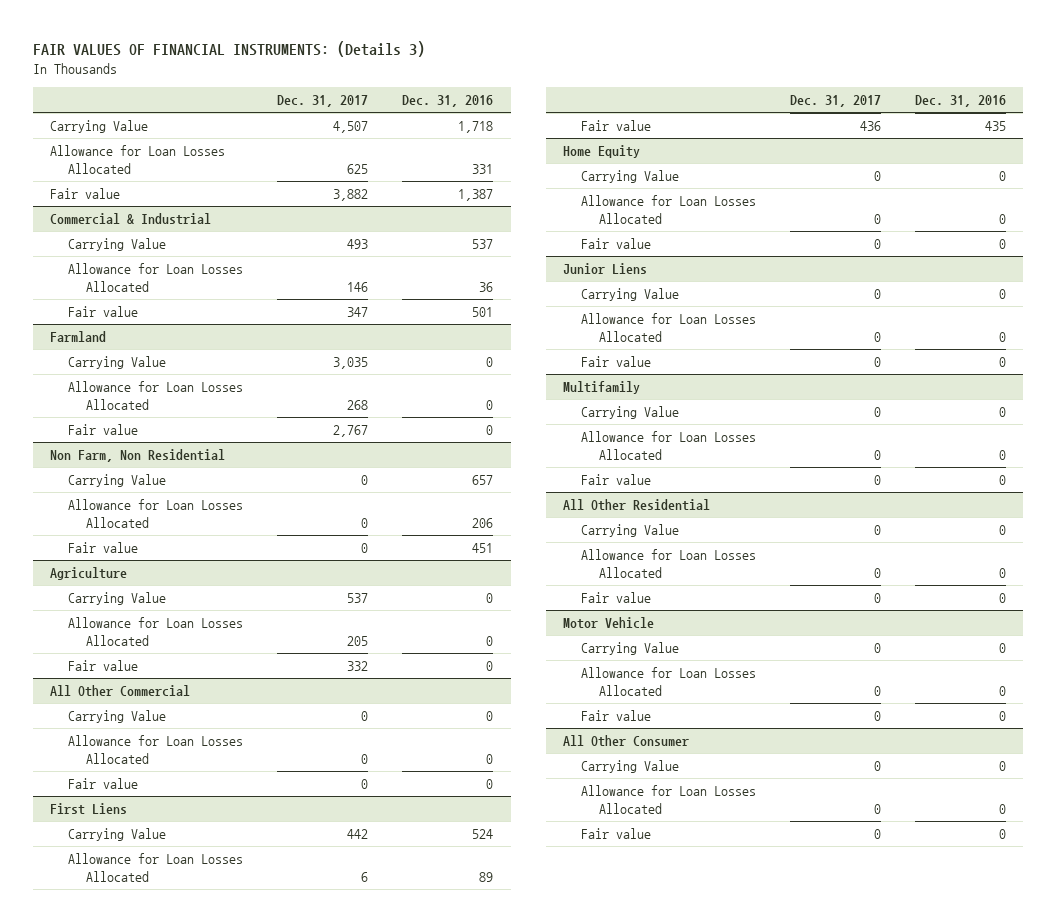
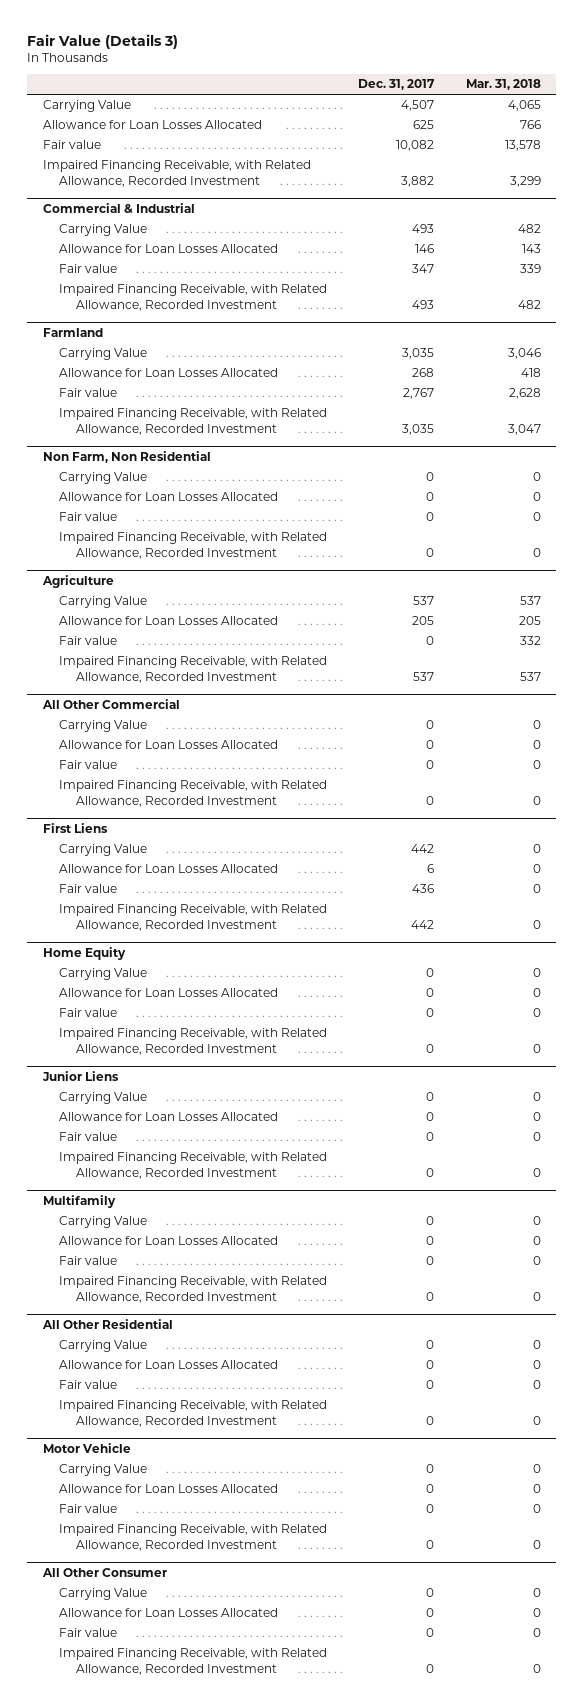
- FAIR VALUES OF FINANCIAL INSTRUMENTS: (Details 3)
+ Fair Value (Details 3)
- | Dec. 31, 2017 | Dec. 31, 2016
+ | Dec. 31, 2017 | Mar. 31, 2018
- Fair value | 3,882 | 1,387
+ Fair value | 10,082 | 13,578
+ Impaired Financing Receivable, with Related Allowance, Recorded Investment | 3,882 | 3,299
@ Commercial & Industrial
+ Impaired Financing Receivable, with Related Allowance, Recorded Investment | 493 | 482
@ Farmland
+ Impaired Financing Receivable, with Related Allowance, Recorded Investment | 3,035 | 3,047
@ Non Farm, Non Residential
+ Impaired Financing Receivable, with Related Allowance, Recorded Investment | 0 | 0
@ Agriculture
- Fair value | 332 | 0
+ Fair value | 0 | 332
+ Impaired Financing Receivable, with Related Allowance, Recorded Investment | 537 | 537
@ All Other Commercial
+ Impaired Financing Receivable, with Related Allowance, Recorded Investment | 0 | 0
@ First Liens
+ Impaired Financing Receivable, with Related Allowance, Recorded Investment | 442 | 0
@ Home Equity
+ Impaired Financing Receivable, with Related Allowance, Recorded Investment | 0 | 0
@ Junior Liens
+ Impaired Financing Receivable, with Related Allowance, Recorded Investment | 0 | 0
@ Multifamily
+ Impaired Financing Receivable, with Related Allowance, Recorded Investment | 0 | 0
@ All Other Residential
+ Impaired Financing Receivable, with Related Allowance, Recorded Investment | 0 | 0
@ Motor Vehicle
+ Impaired Financing Receivable, with Related Allowance, Recorded Investment | 0 | 0
@ All Other Consumer
+ Impaired Financing Receivable, with Related Allowance, Recorded Investment | 0 | 0

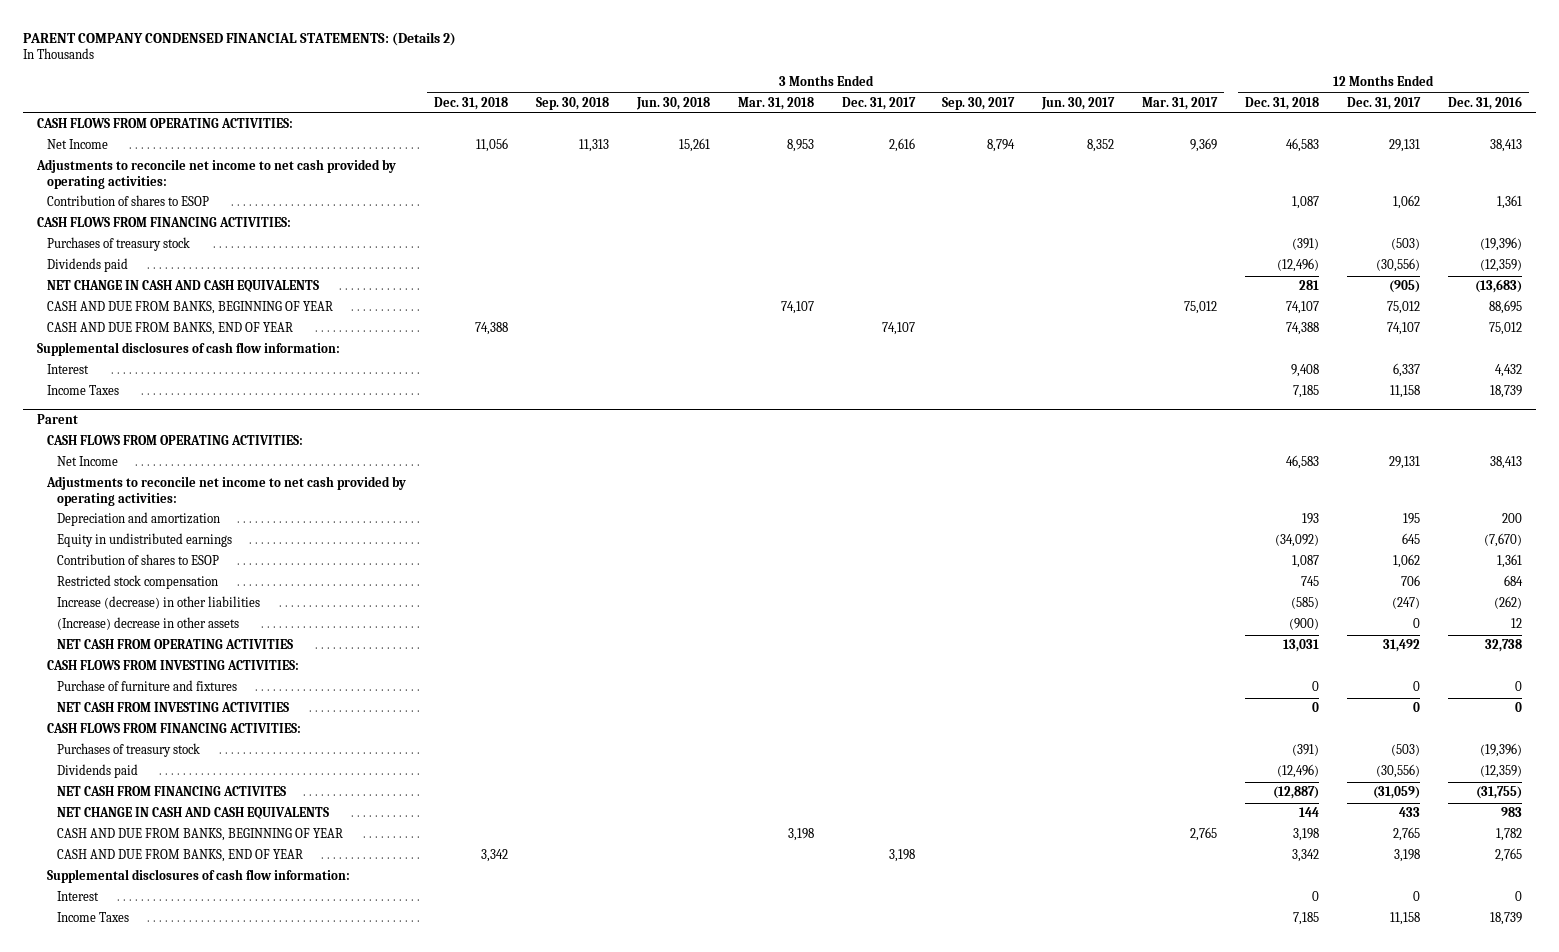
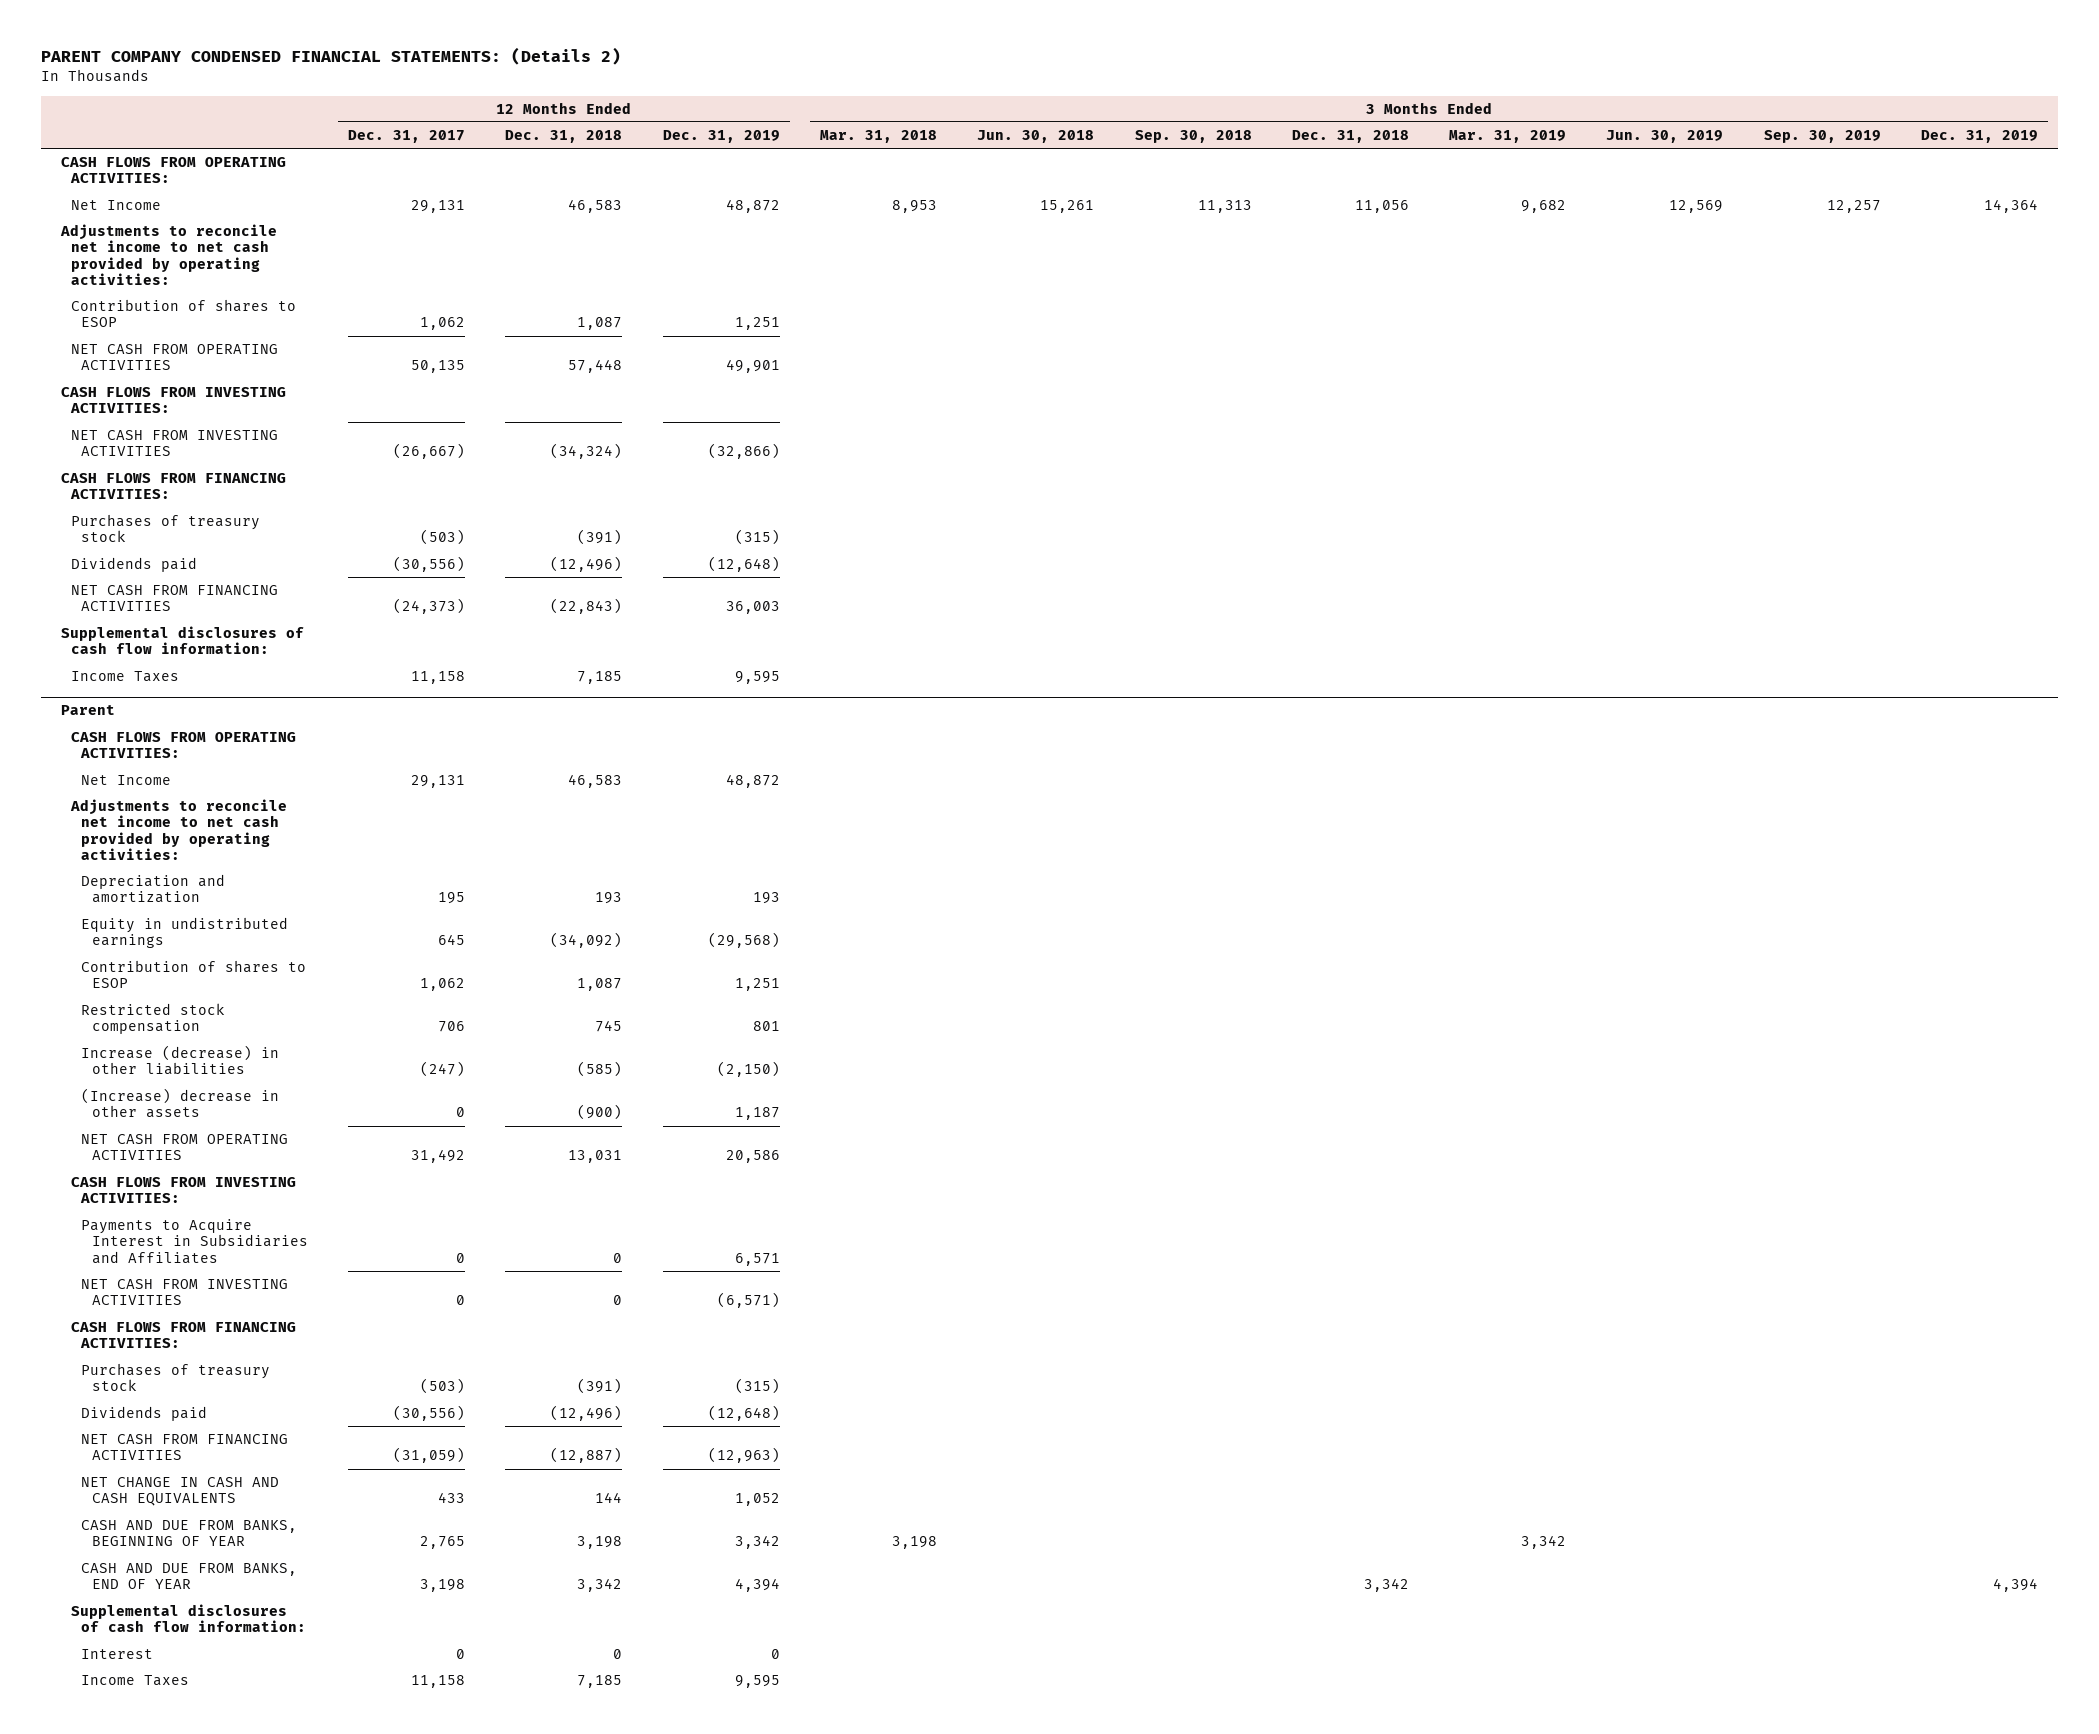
- | 3 Months Ended Dec. 31, 2018 | 3 Months Ended Sep. 30, 2018 | 3 Months Ended Jun. 30, 2018 | 3 Months Ended Mar. 31, 2018 | 3 Months Ended Dec. 31, 2017 | 3 Months Ended Sep. 30, 2017 | 3 Months Ended Jun. 30, 2017 | 3 Months Ended Mar. 31, 2017 | 12 Months Ended Dec. 31, 2018 | 12 Months Ended Dec. 31, 2017 | 12 Months Ended Dec. 31, 2016
+ | 12 Months Ended Dec. 31, 2017 | 12 Months Ended Dec. 31, 2018 | 12 Months Ended Dec. 31, 2019 | 3 Months Ended Mar. 31, 2018 | 3 Months Ended Jun. 30, 2018 | 3 Months Ended Sep. 30, 2018 | 3 Months Ended Dec. 31, 2018 | 3 Months Ended Mar. 31, 2019 | 3 Months Ended Jun. 30, 2019 | 3 Months Ended Sep. 30, 2019 | 3 Months Ended Dec. 31, 2019
+ NET CASH FROM OPERATING ACTIVITIES | 50,135 | 57,448 | 49,901 | | | | | | | |
+ CASH FLOWS FROM INVESTING ACTIVITIES:
+ NET CASH FROM INVESTING ACTIVITIES | (26,667) | (34,324) | (32,866) | | | | | | | |
- NET CHANGE IN CASH AND CASH EQUIVALENTS | | | | | | | | | 281 | (905) | (13,683)
- CASH AND DUE FROM BANKS, BEGINNING OF YEAR | | | | 74,107 | | | | 75,012 | 74,107 | 75,012 | 88,695
- CASH AND DUE FROM BANKS, END OF YEAR | 74,388 | | | | 74,107 | | | | 74,388 | 74,107 | 75,012
+ NET CASH FROM FINANCING ACTIVITIES | (24,373) | (22,843) | 36,003 | | | | | | | |
- Interest | | | | | | | | | 9,408 | 6,337 | 4,432
@ Parent
- Purchase of furniture and fixtures | | | | | | | | | 0 | 0 | 0
+ Payments to Acquire Interest in Subsidiaries and Affiliates | 0 | 0 | 6,571 | | | | | | | |
- NET CASH FROM FINANCING ACTIVITES | | | | | | | | | (12,887) | (31,059) | (31,755)
+ NET CASH FROM FINANCING ACTIVITIES | (31,059) | (12,887) | (12,963) | | | | | | | |

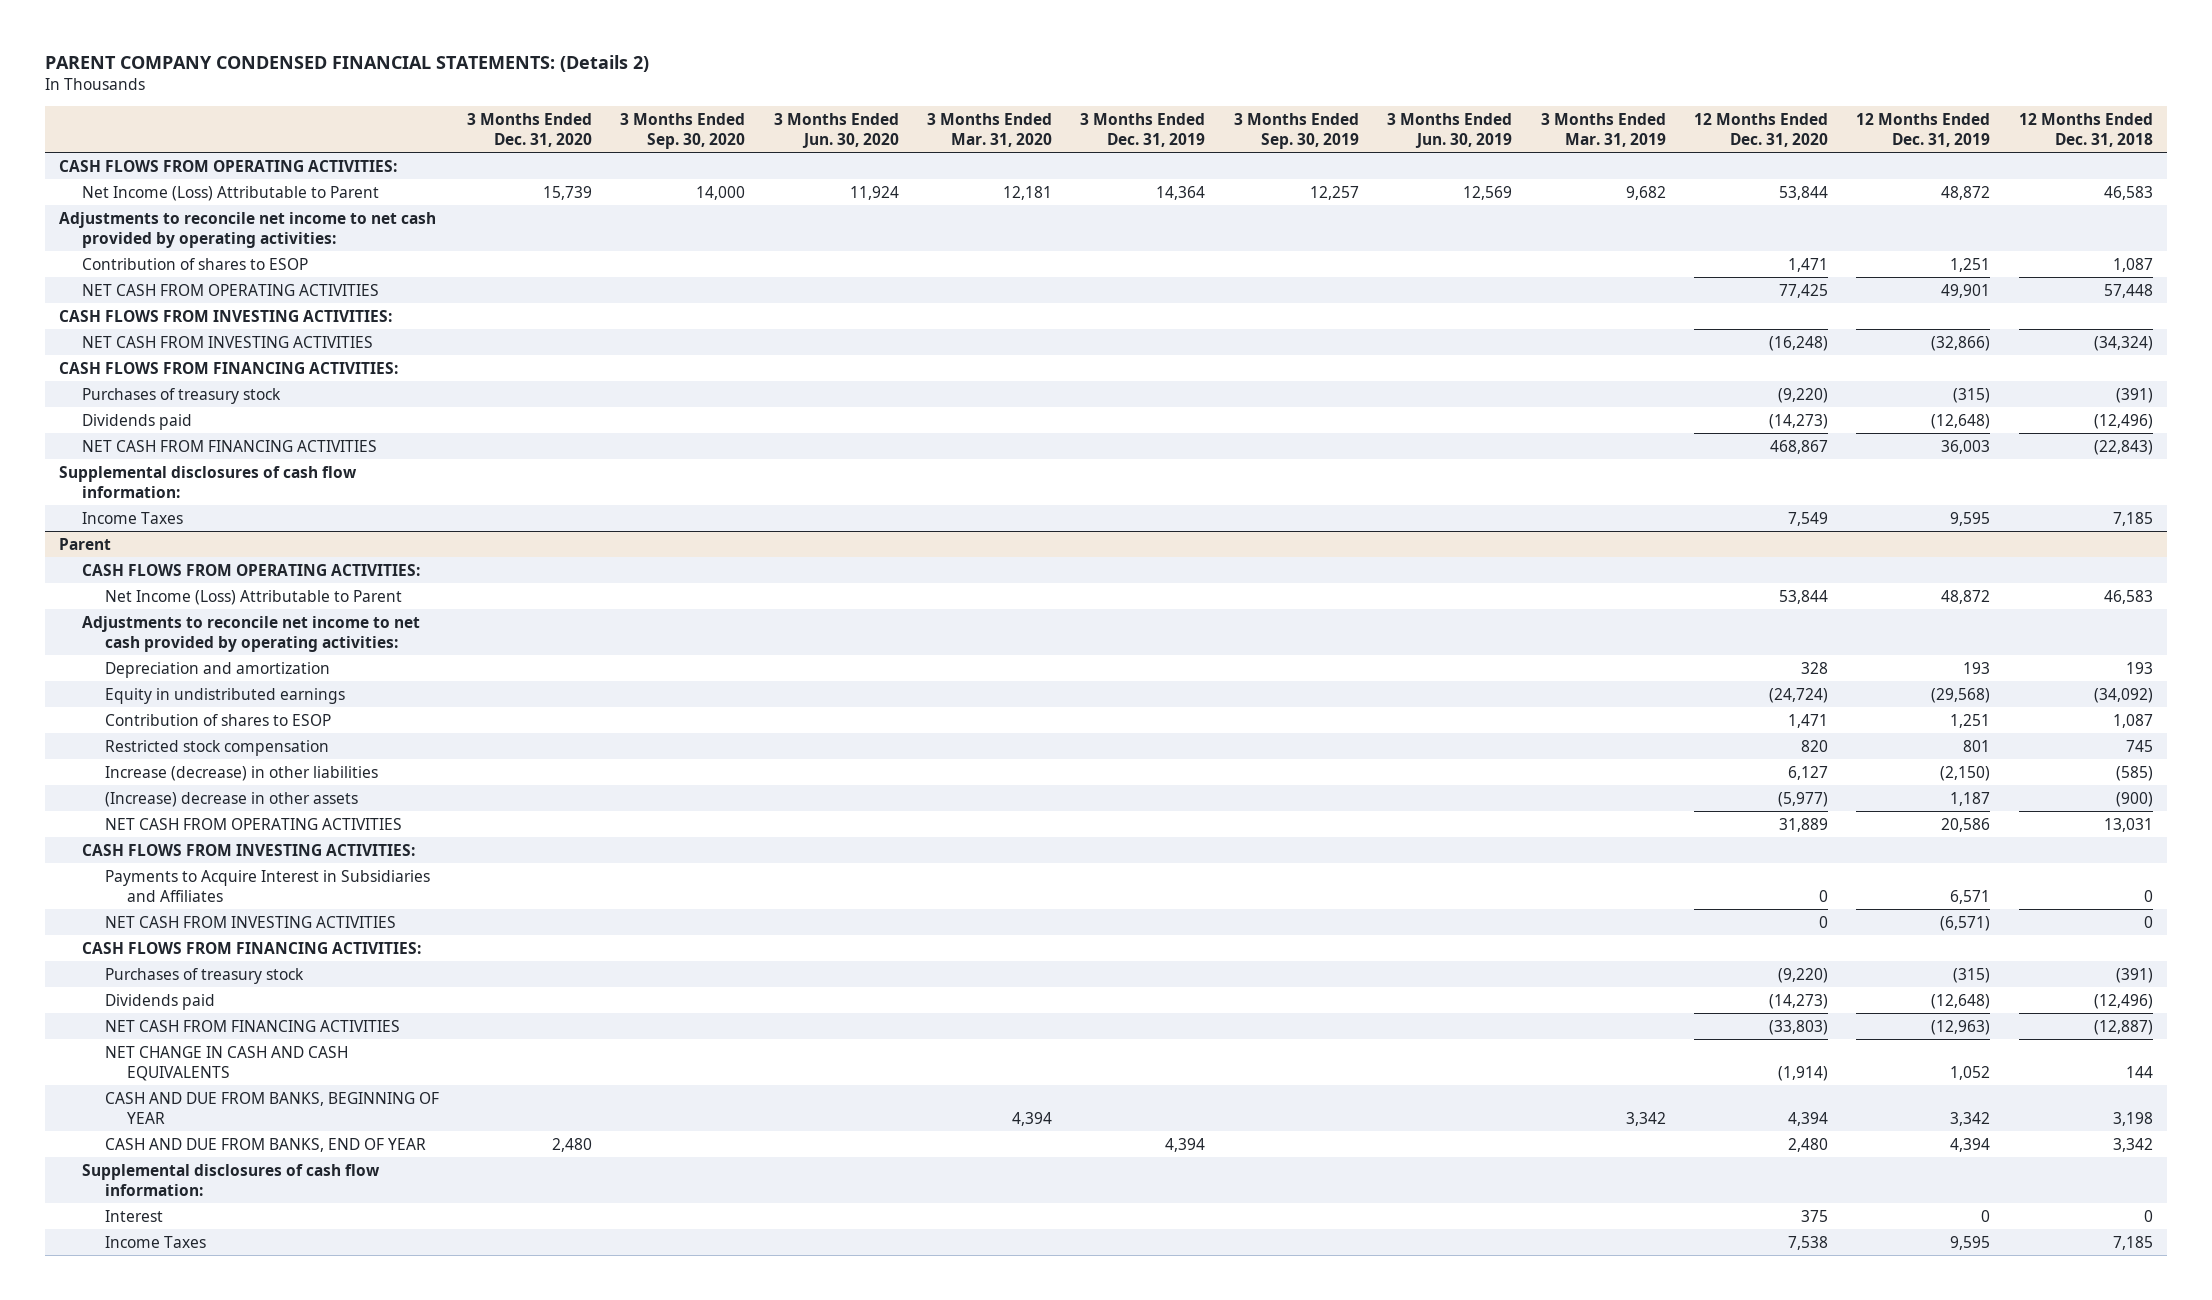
- | 12 Months Ended Dec. 31, 2017 | 12 Months Ended Dec. 31, 2018 | 12 Months Ended Dec. 31, 2019 | 3 Months Ended Mar. 31, 2018 | 3 Months Ended Jun. 30, 2018 | 3 Months Ended Sep. 30, 2018 | 3 Months Ended Dec. 31, 2018 | 3 Months Ended Mar. 31, 2019 | 3 Months Ended Jun. 30, 2019 | 3 Months Ended Sep. 30, 2019 | 3 Months Ended Dec. 31, 2019
+ | 3 Months Ended Dec. 31, 2020 | 3 Months Ended Sep. 30, 2020 | 3 Months Ended Jun. 30, 2020 | 3 Months Ended Mar. 31, 2020 | 3 Months Ended Dec. 31, 2019 | 3 Months Ended Sep. 30, 2019 | 3 Months Ended Jun. 30, 2019 | 3 Months Ended Mar. 31, 2019 | 12 Months Ended Dec. 31, 2020 | 12 Months Ended Dec. 31, 2019 | 12 Months Ended Dec. 31, 2018
- Net Income | 29,131 | 46,583 | 48,872 | 8,953 | 15,261 | 11,313 | 11,056 | 9,682 | 12,569 | 12,257 | 14,364
+ Net Income (Loss) Attributable to Parent | 15,739 | 14,000 | 11,924 | 12,181 | 14,364 | 12,257 | 12,569 | 9,682 | 53,844 | 48,872 | 46,583
@ Parent
- Net Income | 29,131 | 46,583 | 48,872 | | | | | | | |
+ Net Income (Loss) Attributable to Parent | | | | | | | | | 53,844 | 48,872 | 46,583

